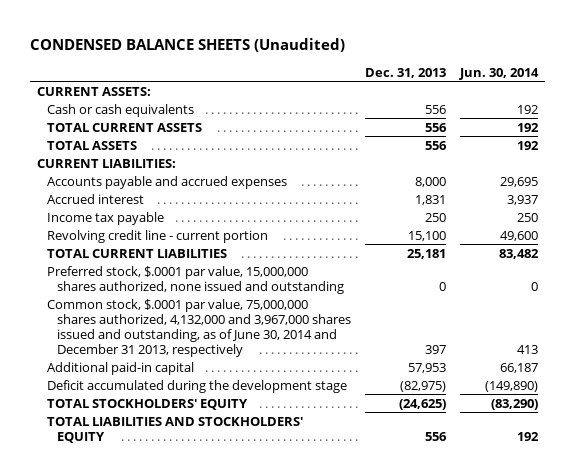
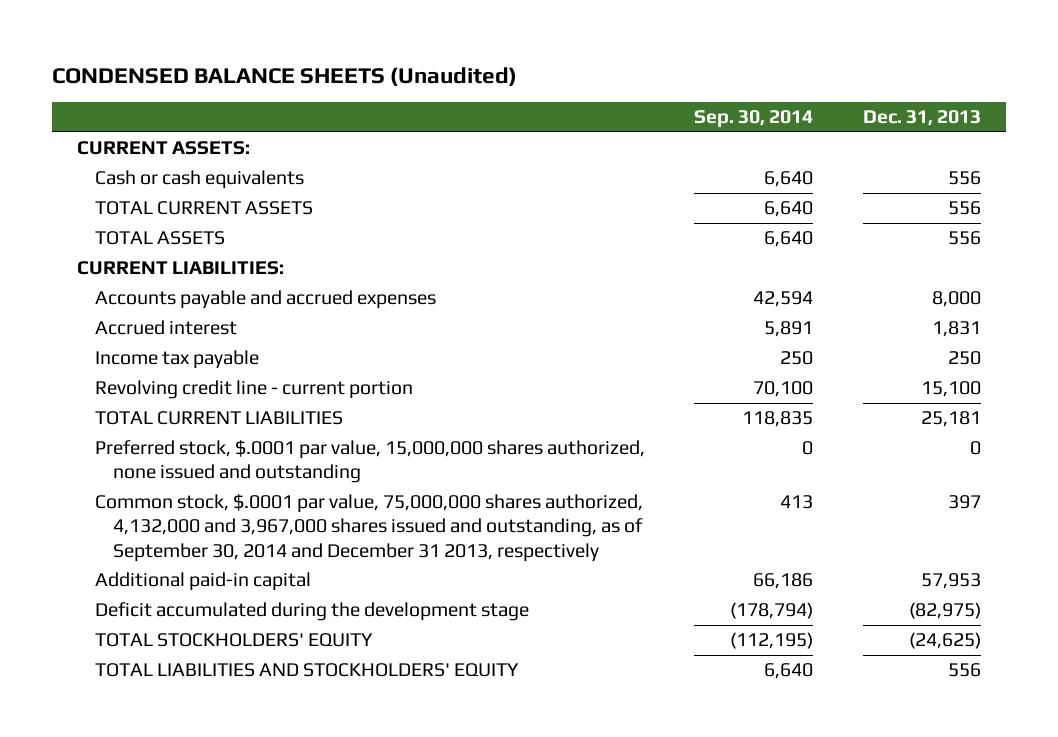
- | Dec. 31, 2013 | Jun. 30, 2014
+ | Sep. 30, 2014 | Dec. 31, 2013
- Common stock, $.0001 par value, 75,000,000 shares authorized, 4,132,000 and 3,967,000 shares issued and outstanding, as of June 30, 2014 and December 31 2013, respectively | 397 | 413
+ Common stock, $.0001 par value, 75,000,000 shares authorized, 4,132,000 and 3,967,000 shares issued and outstanding, as of September 30, 2014 and December 31 2013, respectively | 413 | 397

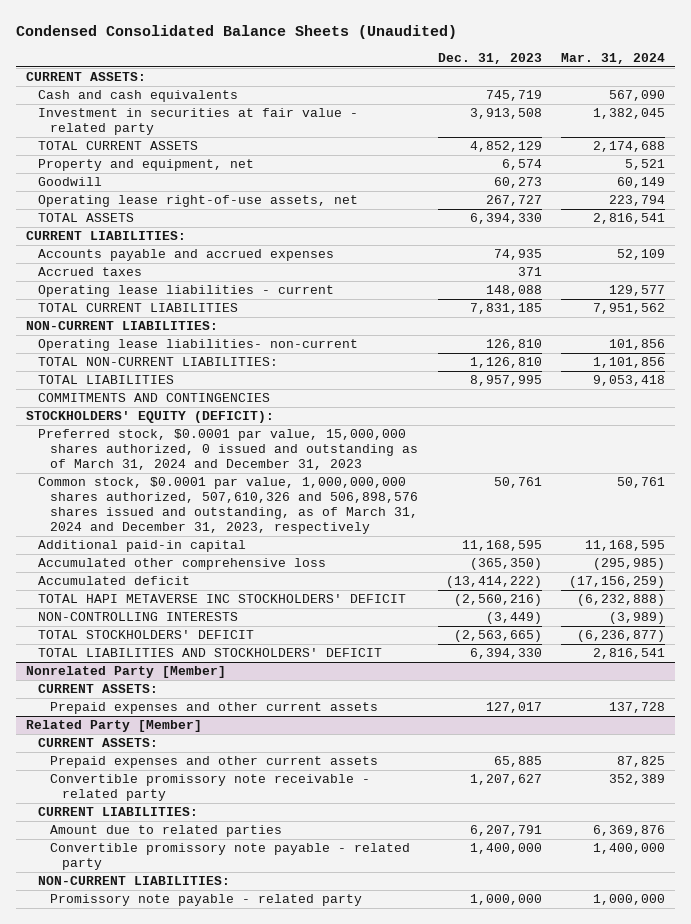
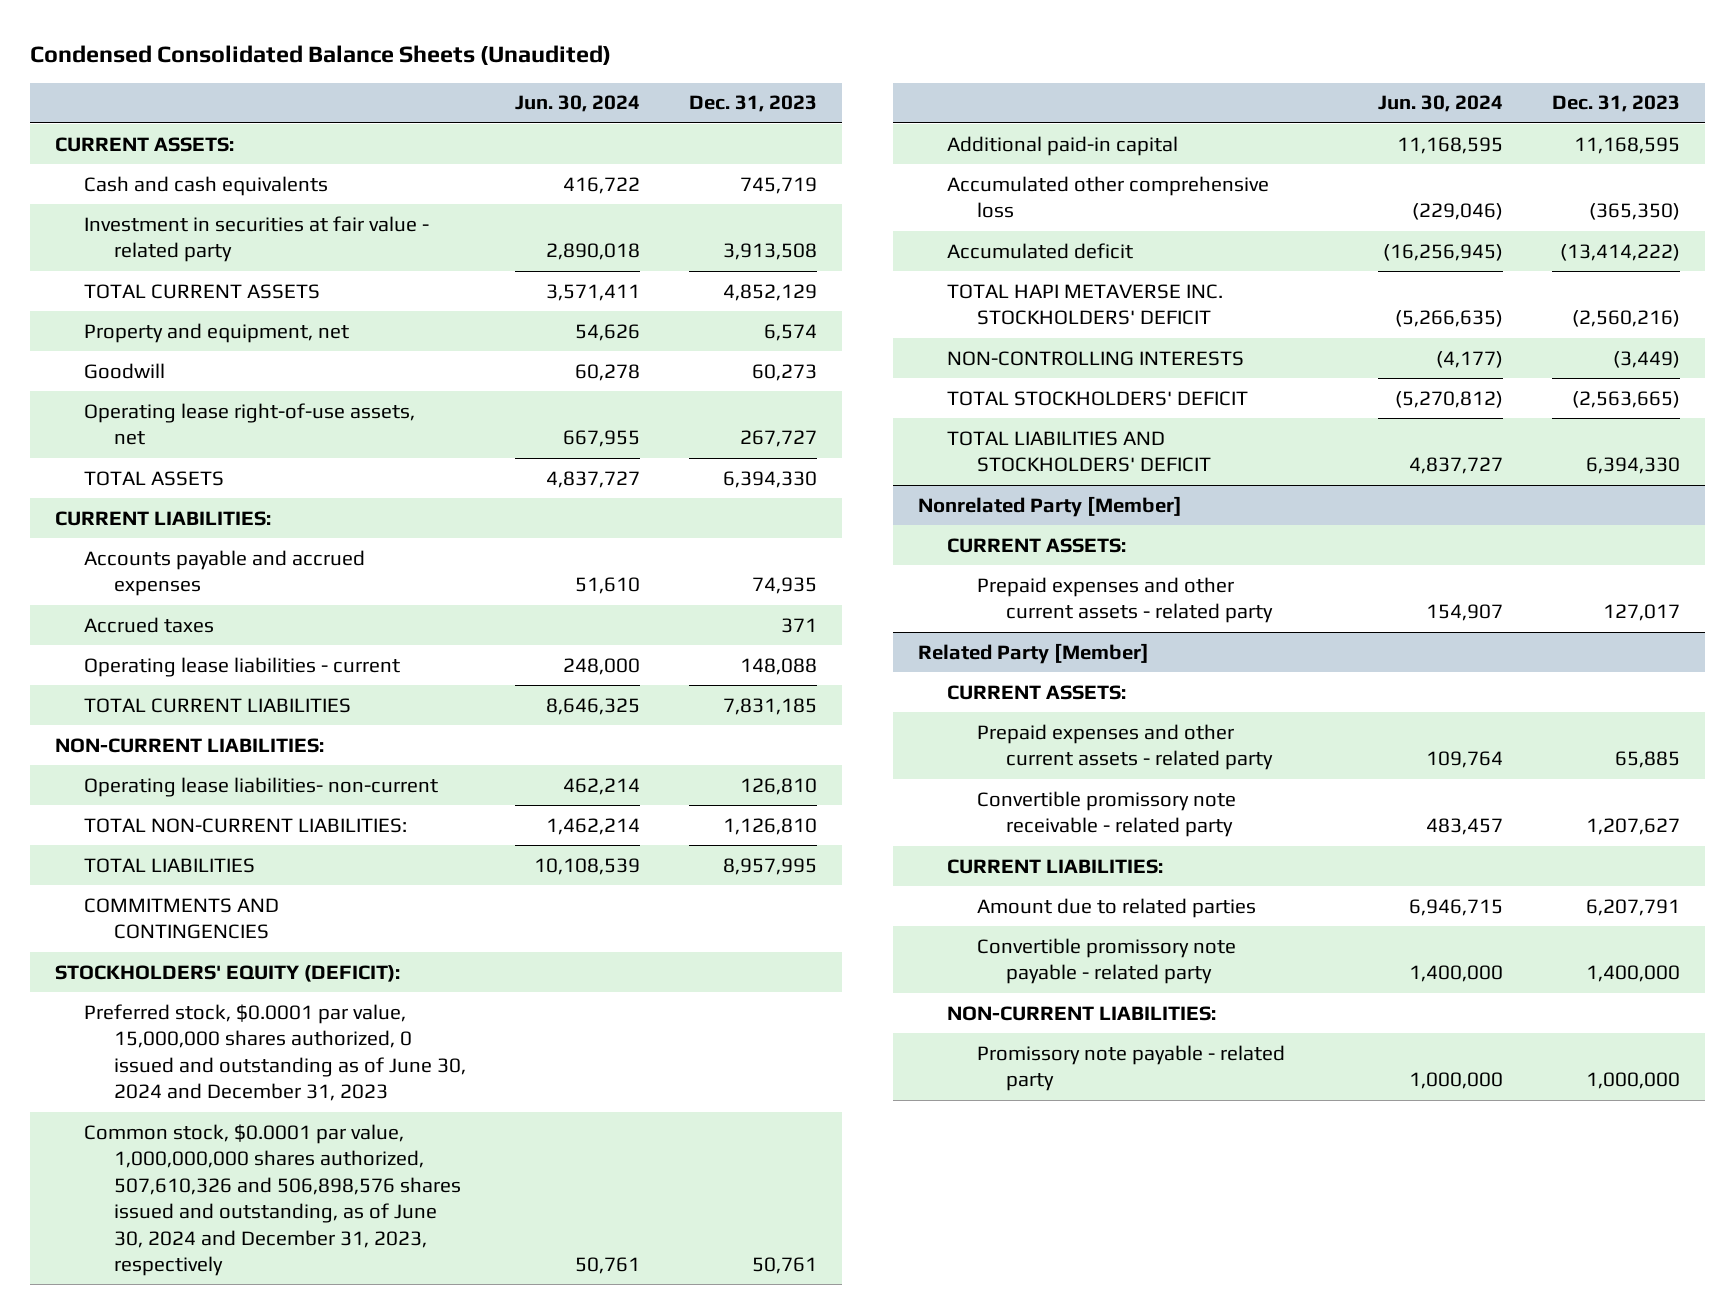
- | Dec. 31, 2023 | Mar. 31, 2024
+ | Jun. 30, 2024 | Dec. 31, 2023
- Preferred stock, $0.0001 par value, 15,000,000 shares authorized, 0 issued and outstanding as of March 31, 2024 and December 31, 2023
- Common stock, $0.0001 par value, 1,000,000,000 shares authorized, 507,610,326 and 506,898,576 shares issued and outstanding, as of March 31, 2024 and December 31, 2023, respectively | 50,761 | 50,761
+ Preferred stock, $0.0001 par value, 15,000,000 shares authorized, 0 issued and outstanding as of June 30, 2024 and December 31, 2023
+ Common stock, $0.0001 par value, 1,000,000,000 shares authorized, 507,610,326 and 506,898,576 shares issued and outstanding, as of June 30, 2024 and December 31, 2023, respectively | 50,761 | 50,761
- TOTAL HAPI METAVERSE INC STOCKHOLDERS' DEFICIT | (2,560,216) | (6,232,888)
+ TOTAL HAPI METAVERSE INC. STOCKHOLDERS' DEFICIT | (5,266,635) | (2,560,216)
@ Nonrelated Party [Member]
- Prepaid expenses and other current assets | 127,017 | 137,728
+ Prepaid expenses and other current assets - related party | 154,907 | 127,017
@ Related Party [Member]
- Prepaid expenses and other current assets | 65,885 | 87,825
+ Prepaid expenses and other current assets - related party | 109,764 | 65,885

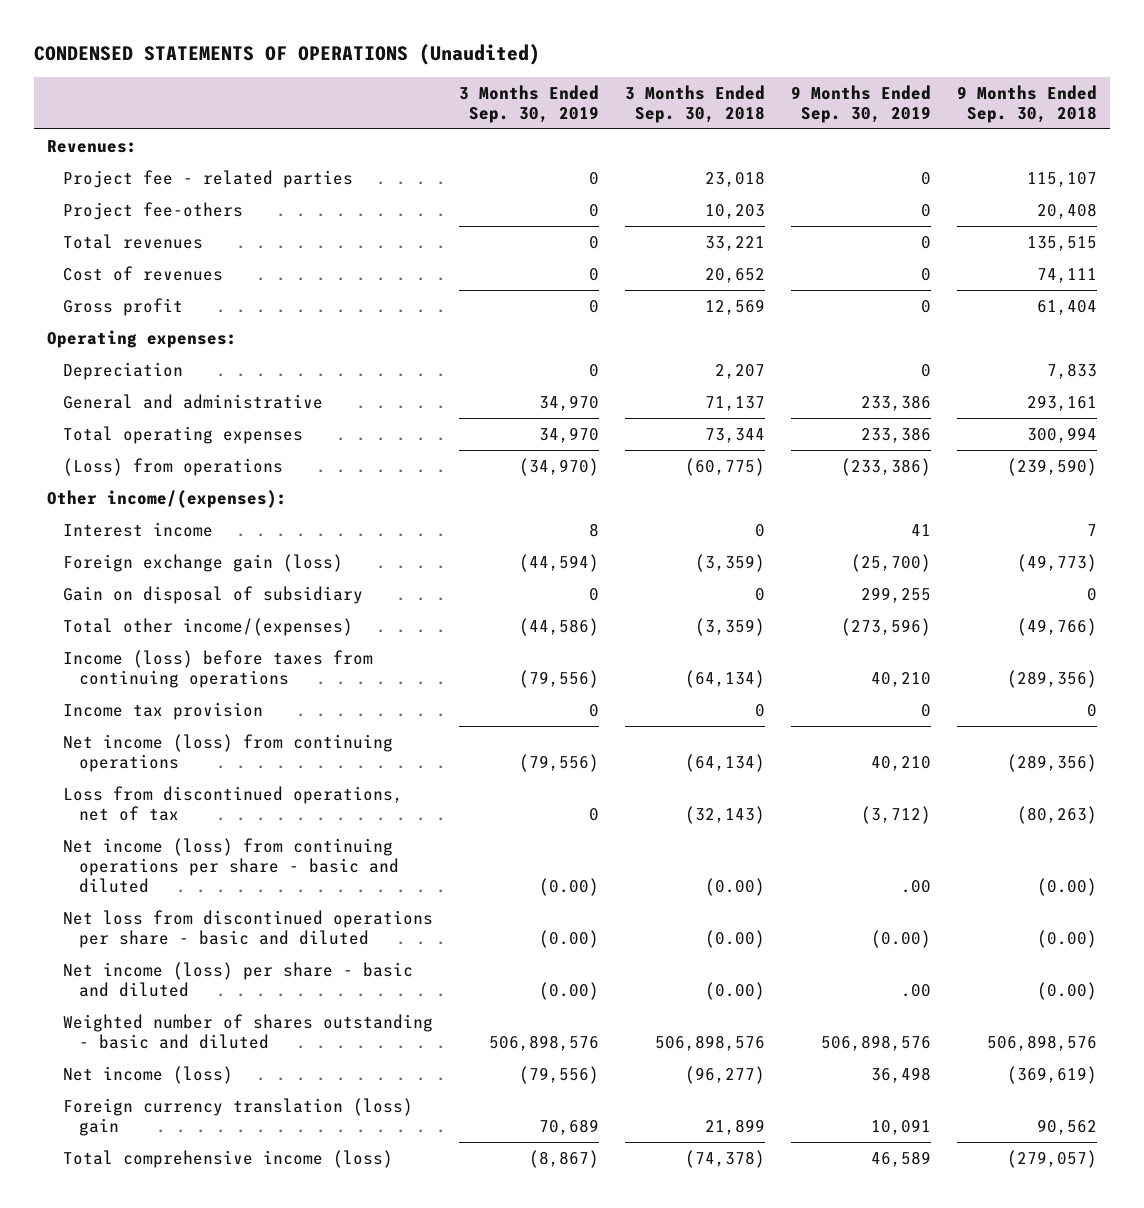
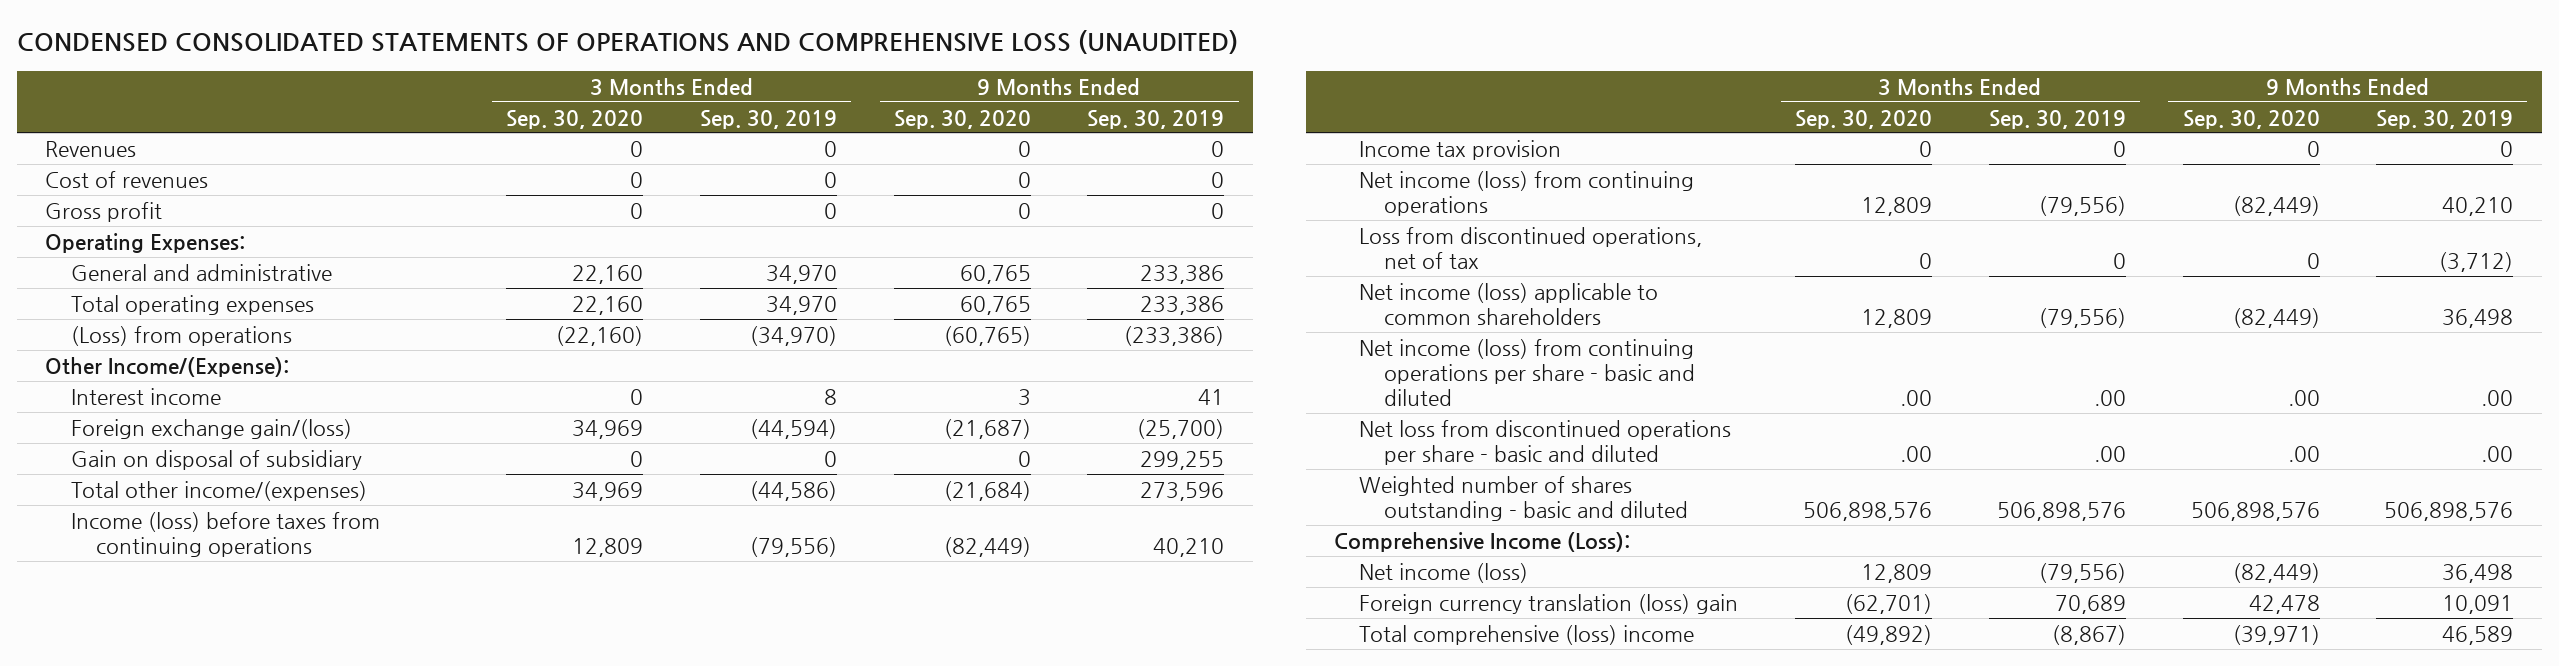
- CONDENSED STATEMENTS OF OPERATIONS (Unaudited)
+ CONDENSED CONSOLIDATED STATEMENTS OF OPERATIONS AND COMPREHENSIVE LOSS (UNAUDITED)
- | 3 Months Ended Sep. 30, 2019 | 3 Months Ended Sep. 30, 2018 | 9 Months Ended Sep. 30, 2019 | 9 Months Ended Sep. 30, 2018
+ | 3 Months Ended Sep. 30, 2020 | 3 Months Ended Sep. 30, 2019 | 9 Months Ended Sep. 30, 2020 | 9 Months Ended Sep. 30, 2019
- Revenues:
- Project fee - related parties | 0 | 23,018 | 0 | 115,107
- Project fee-others | 0 | 10,203 | 0 | 20,408
- Total revenues | 0 | 33,221 | 0 | 135,515
+ Revenues | 0 | 0 | 0 | 0
- Operating expenses:
- Depreciation | 0 | 2,207 | 0 | 7,833
+ Operating Expenses:
- Other income/(expenses):
+ Other Income/(Expense):
- Foreign exchange gain (loss) | (44,594) | (3,359) | (25,700) | (49,773)
+ Foreign exchange gain/(loss) | 34,969 | (44,594) | (21,687) | (25,700)
- Total other income/(expenses) | (44,586) | (3,359) | (273,596) | (49,766)
+ Total other income/(expenses) | 34,969 | (44,586) | (21,684) | 273,596
- Net income (loss) from continuing operations per share - basic and diluted | (0.00) | (0.00) | .00 | (0.00)
- Net loss from discontinued operations per share - basic and diluted | (0.00) | (0.00) | (0.00) | (0.00)
- Net income (loss) per share - basic and diluted | (0.00) | (0.00) | .00 | (0.00)
+ Net income (loss) applicable to common shareholders | 12,809 | (79,556) | (82,449) | 36,498
+ Net income (loss) from continuing operations per share - basic and diluted | .00 | .00 | .00 | .00
+ Net loss from discontinued operations per share - basic and diluted | .00 | .00 | .00 | .00
+ Comprehensive Income (Loss):
- Total comprehensive income (loss) | (8,867) | (74,378) | 46,589 | (279,057)
+ Total comprehensive (loss) income | (49,892) | (8,867) | (39,971) | 46,589

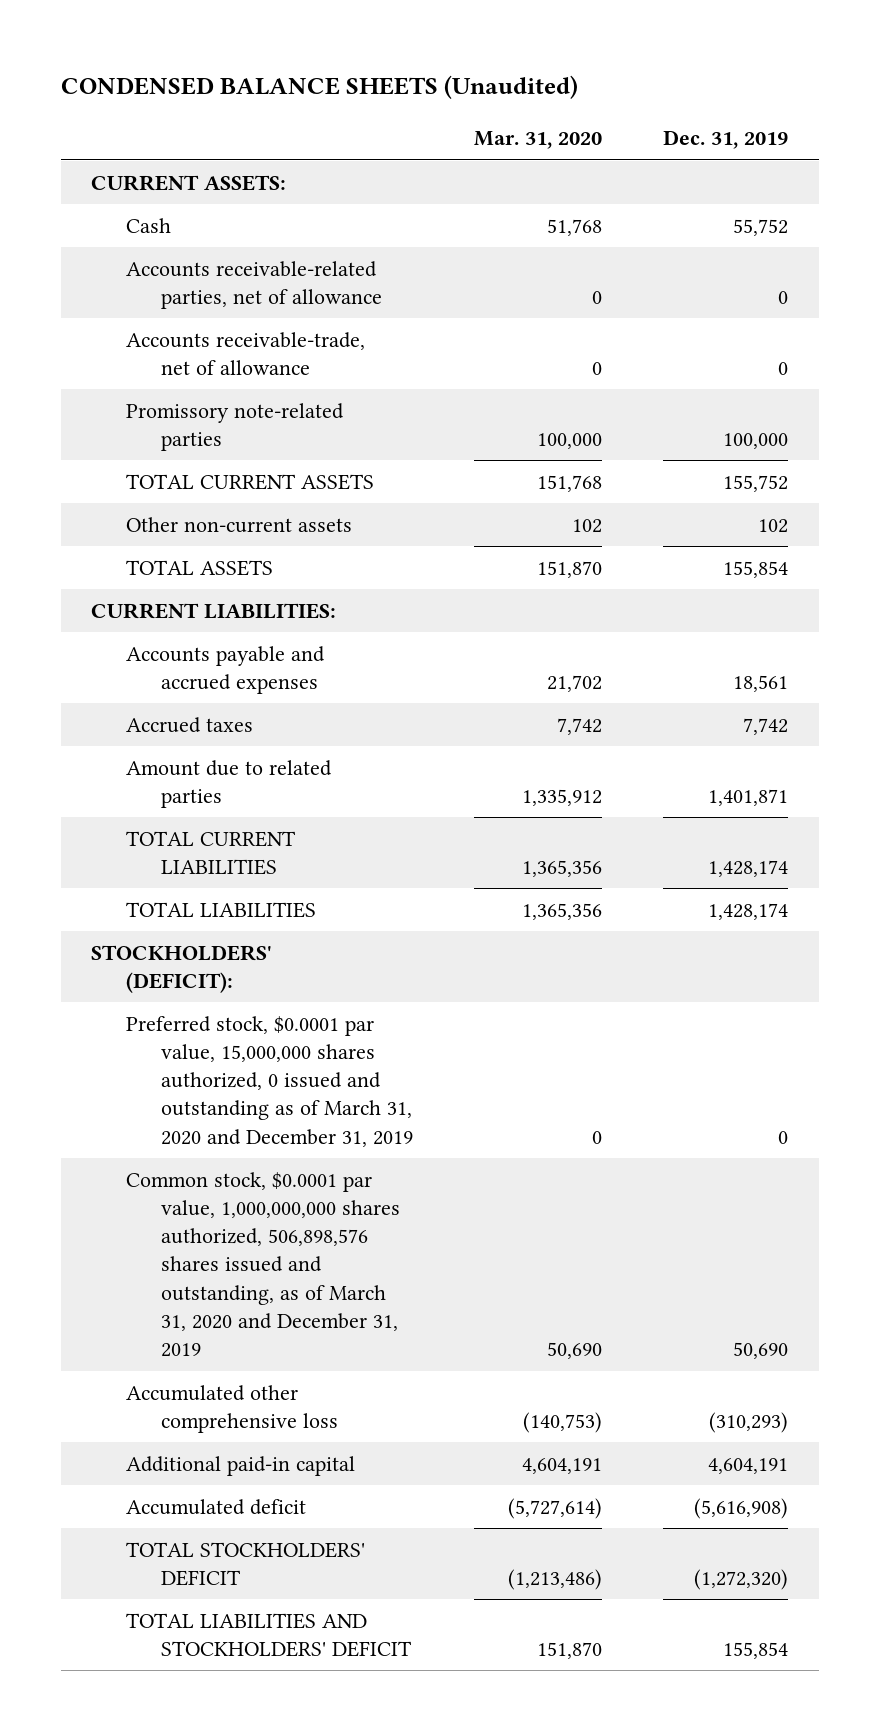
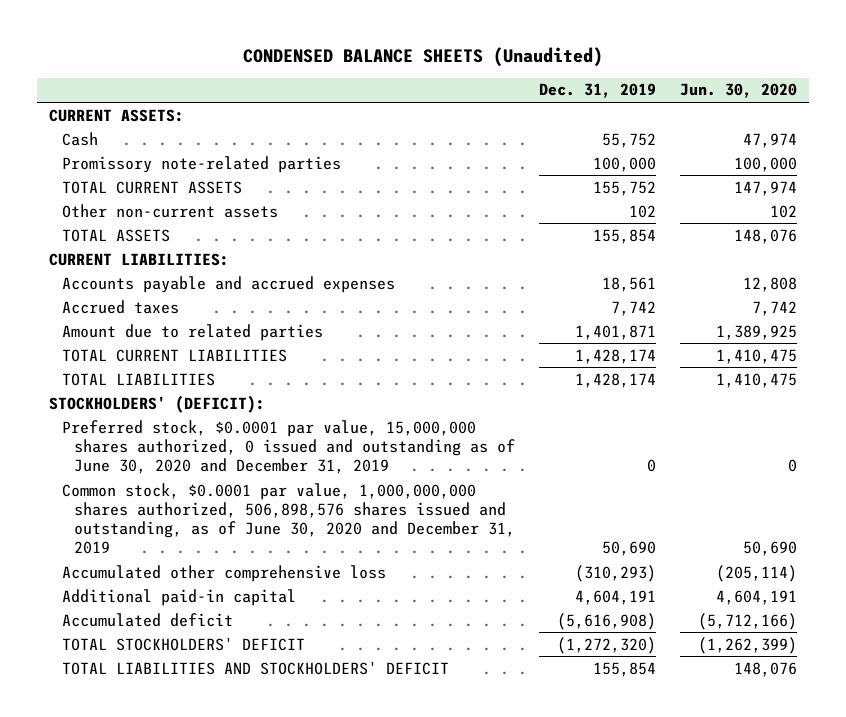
- | Mar. 31, 2020 | Dec. 31, 2019
+ | Dec. 31, 2019 | Jun. 30, 2020
- Accounts receivable-related parties, net of allowance | 0 | 0
- Accounts receivable-trade, net of allowance | 0 | 0
- Preferred stock, $0.0001 par value, 15,000,000 shares authorized, 0 issued and outstanding as of March 31, 2020 and December 31, 2019 | 0 | 0
- Common stock, $0.0001 par value, 1,000,000,000 shares authorized, 506,898,576 shares issued and outstanding, as of March 31, 2020 and December 31, 2019 | 50,690 | 50,690
+ Preferred stock, $0.0001 par value, 15,000,000 shares authorized, 0 issued and outstanding as of June 30, 2020 and December 31, 2019 | 0 | 0
+ Common stock, $0.0001 par value, 1,000,000,000 shares authorized, 506,898,576 shares issued and outstanding, as of June 30, 2020 and December 31, 2019 | 50,690 | 50,690

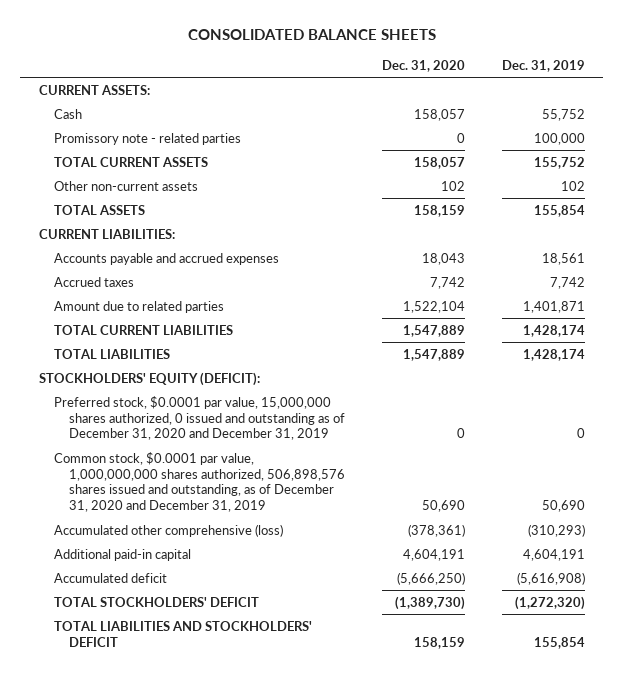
- CONDENSED BALANCE SHEETS (Unaudited)
+ CONSOLIDATED BALANCE SHEETS
- | Dec. 31, 2019 | Jun. 30, 2020
+ | Dec. 31, 2020 | Dec. 31, 2019
- Promissory note-related parties | 100,000 | 100,000
+ Promissory note - related parties | 0 | 100,000
- STOCKHOLDERS' (DEFICIT):
- Preferred stock, $0.0001 par value, 15,000,000 shares authorized, 0 issued and outstanding as of June 30, 2020 and December 31, 2019 | 0 | 0
- Common stock, $0.0001 par value, 1,000,000,000 shares authorized, 506,898,576 shares issued and outstanding, as of June 30, 2020 and December 31, 2019 | 50,690 | 50,690
- Accumulated other comprehensive loss | (310,293) | (205,114)
+ STOCKHOLDERS' EQUITY (DEFICIT):
+ Preferred stock, $0.0001 par value, 15,000,000 shares authorized, 0 issued and outstanding as of December 31, 2020 and December 31, 2019 | 0 | 0
+ Common stock, $0.0001 par value, 1,000,000,000 shares authorized, 506,898,576 shares issued and outstanding, as of December 31, 2020 and December 31, 2019 | 50,690 | 50,690
+ Accumulated other comprehensive (loss) | (378,361) | (310,293)

